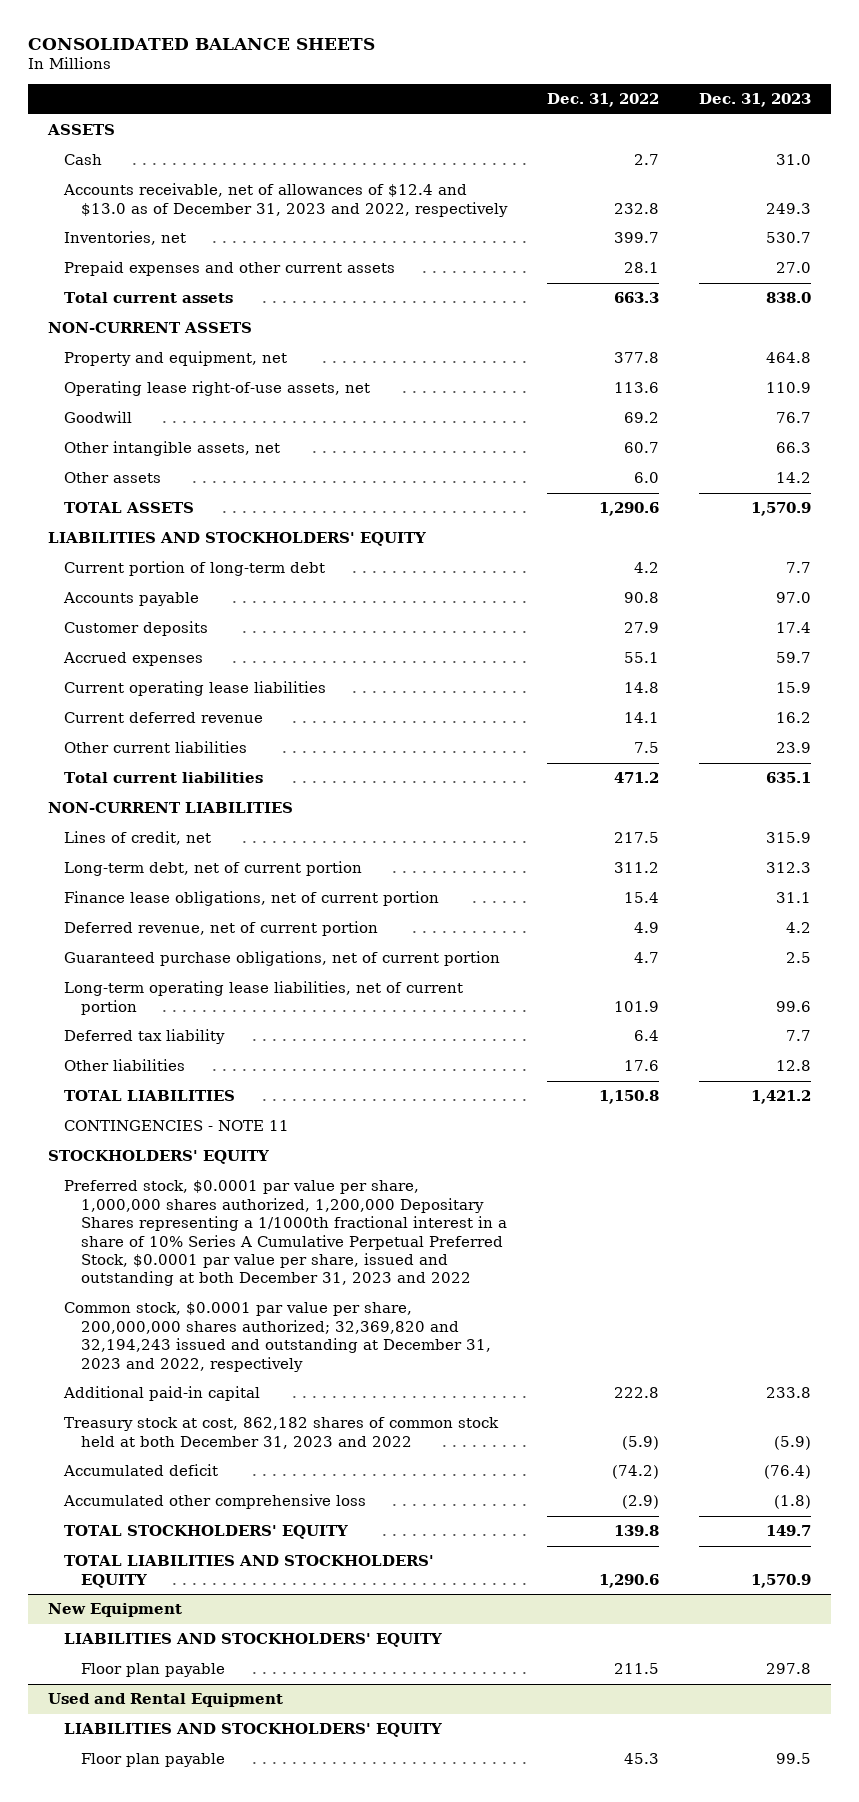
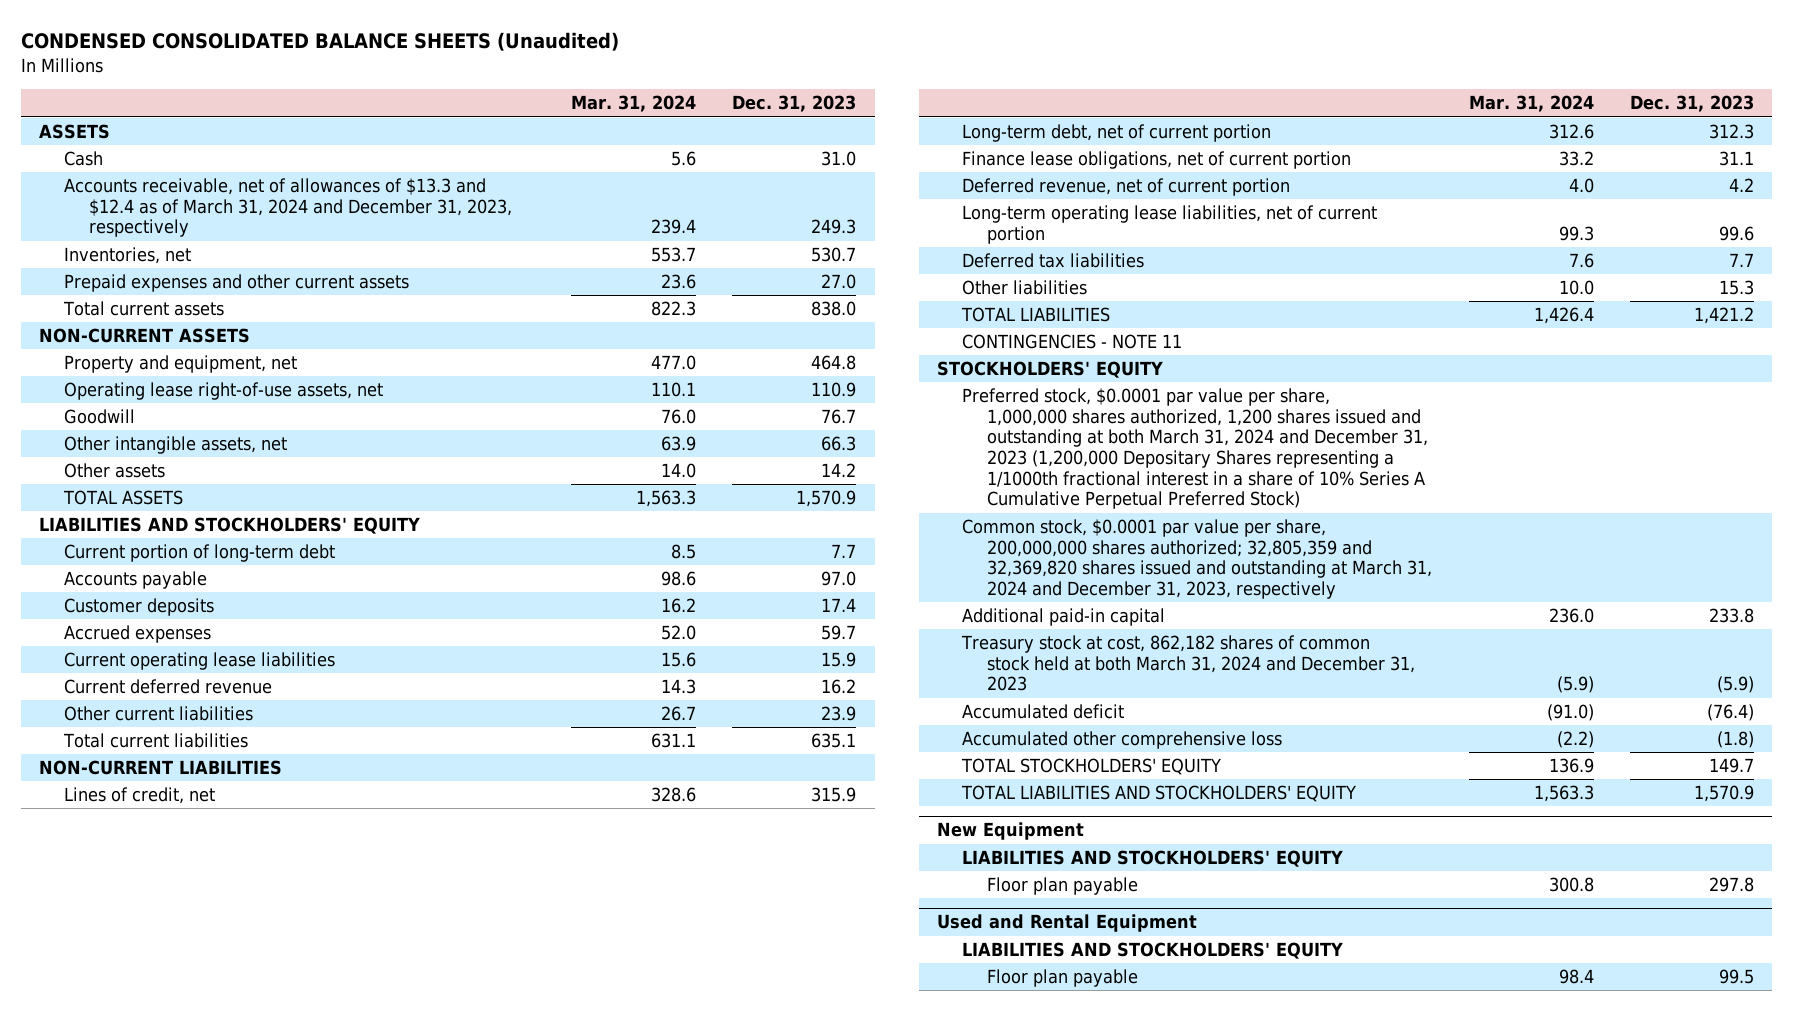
- CONSOLIDATED BALANCE SHEETS
+ CONDENSED CONSOLIDATED BALANCE SHEETS (Unaudited)
- | Dec. 31, 2022 | Dec. 31, 2023
+ | Mar. 31, 2024 | Dec. 31, 2023
- Accounts receivable, net of allowances of $12.4 and $13.0 as of December 31, 2023 and 2022, respectively | 232.8 | 249.3
+ Accounts receivable, net of allowances of $13.3 and $12.4 as of March 31, 2024 and December 31, 2023, respectively | 239.4 | 249.3
- Guaranteed purchase obligations, net of current portion | 4.7 | 2.5
- Deferred tax liability | 6.4 | 7.7
- Other liabilities | 17.6 | 12.8
+ Deferred tax liabilities | 7.6 | 7.7
+ Other liabilities | 10.0 | 15.3
- Preferred stock, $0.0001 par value per share, 1,000,000 shares authorized, 1,200,000 Depositary Shares representing a 1/1000th fractional interest in a share of 10% Series A Cumulative Perpetual Preferred Stock, $0.0001 par value per share, issued and outstanding at both December 31, 2023 and 2022
- Common stock, $0.0001 par value per share, 200,000,000 shares authorized; 32,369,820 and 32,194,243 issued and outstanding at December 31, 2023 and 2022, respectively
+ Preferred stock, $0.0001 par value per share, 1,000,000 shares authorized, 1,200 shares issued and outstanding at both March 31, 2024 and December 31, 2023 (1,200,000 Depositary Shares representing a 1/1000th fractional interest in a share of 10% Series A Cumulative Perpetual Preferred Stock)
+ Common stock, $0.0001 par value per share, 200,000,000 shares authorized; 32,805,359 and 32,369,820 shares issued and outstanding at March 31, 2024 and December 31, 2023, respectively
- Treasury stock at cost, 862,182 shares of common stock held at both December 31, 2023 and 2022 | (5.9) | (5.9)
+ Treasury stock at cost, 862,182 shares of common stock held at both March 31, 2024 and December 31, 2023 | (5.9) | (5.9)

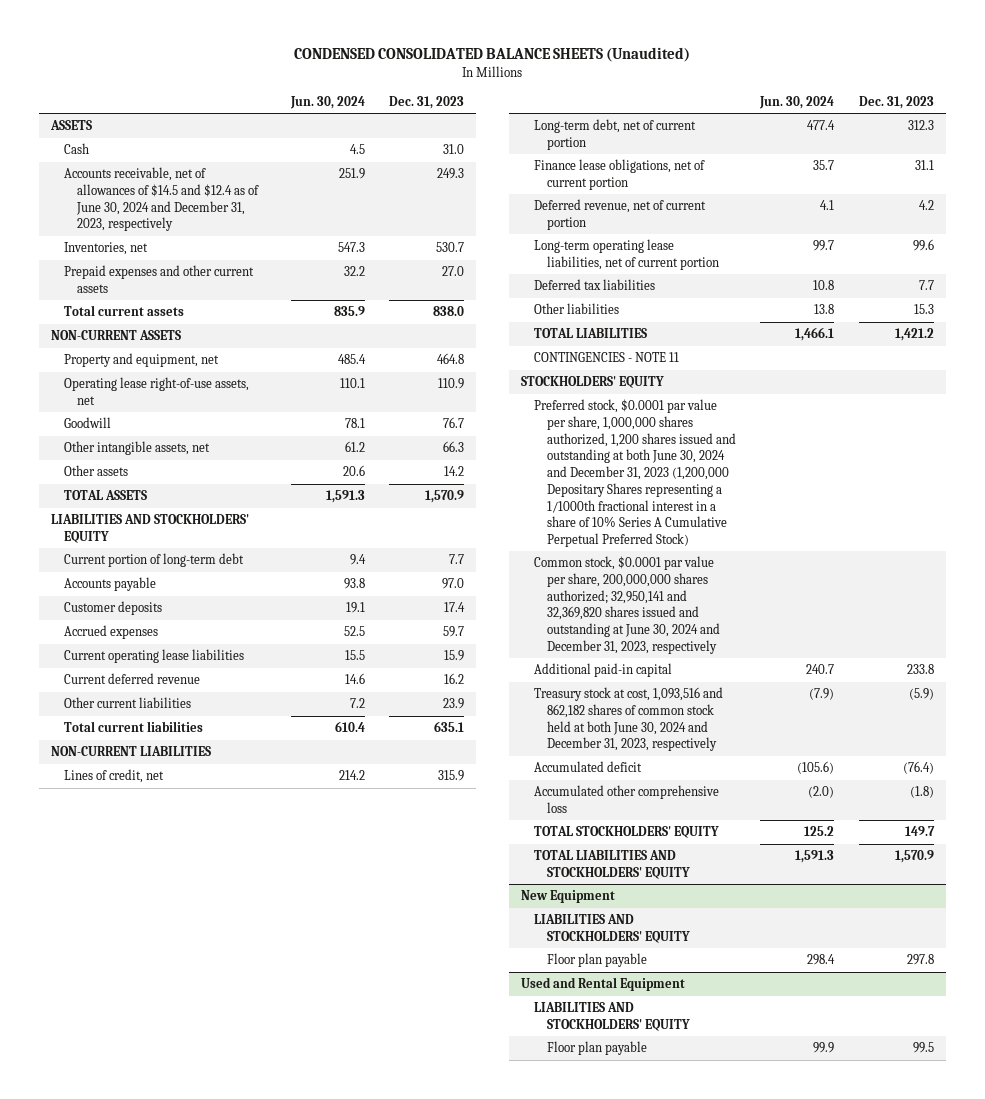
- | Mar. 31, 2024 | Dec. 31, 2023
+ | Jun. 30, 2024 | Dec. 31, 2023
- Accounts receivable, net of allowances of $13.3 and $12.4 as of March 31, 2024 and December 31, 2023, respectively | 239.4 | 249.3
+ Accounts receivable, net of allowances of $14.5 and $12.4 as of June 30, 2024 and December 31, 2023, respectively | 251.9 | 249.3
- Preferred stock, $0.0001 par value per share, 1,000,000 shares authorized, 1,200 shares issued and outstanding at both March 31, 2024 and December 31, 2023 (1,200,000 Depositary Shares representing a 1/1000th fractional interest in a share of 10% Series A Cumulative Perpetual Preferred Stock)
- Common stock, $0.0001 par value per share, 200,000,000 shares authorized; 32,805,359 and 32,369,820 shares issued and outstanding at March 31, 2024 and December 31, 2023, respectively
+ Preferred stock, $0.0001 par value per share, 1,000,000 shares authorized, 1,200 shares issued and outstanding at both June 30, 2024 and December 31, 2023 (1,200,000 Depositary Shares representing a 1/1000th fractional interest in a share of 10% Series A Cumulative Perpetual Preferred Stock)
+ Common stock, $0.0001 par value per share, 200,000,000 shares authorized; 32,950,141 and 32,369,820 shares issued and outstanding at June 30, 2024 and December 31, 2023, respectively
- Treasury stock at cost, 862,182 shares of common stock held at both March 31, 2024 and December 31, 2023 | (5.9) | (5.9)
+ Treasury stock at cost, 1,093,516 and 862,182 shares of common stock held at both June 30, 2024 and December 31, 2023, respectively | (7.9) | (5.9)

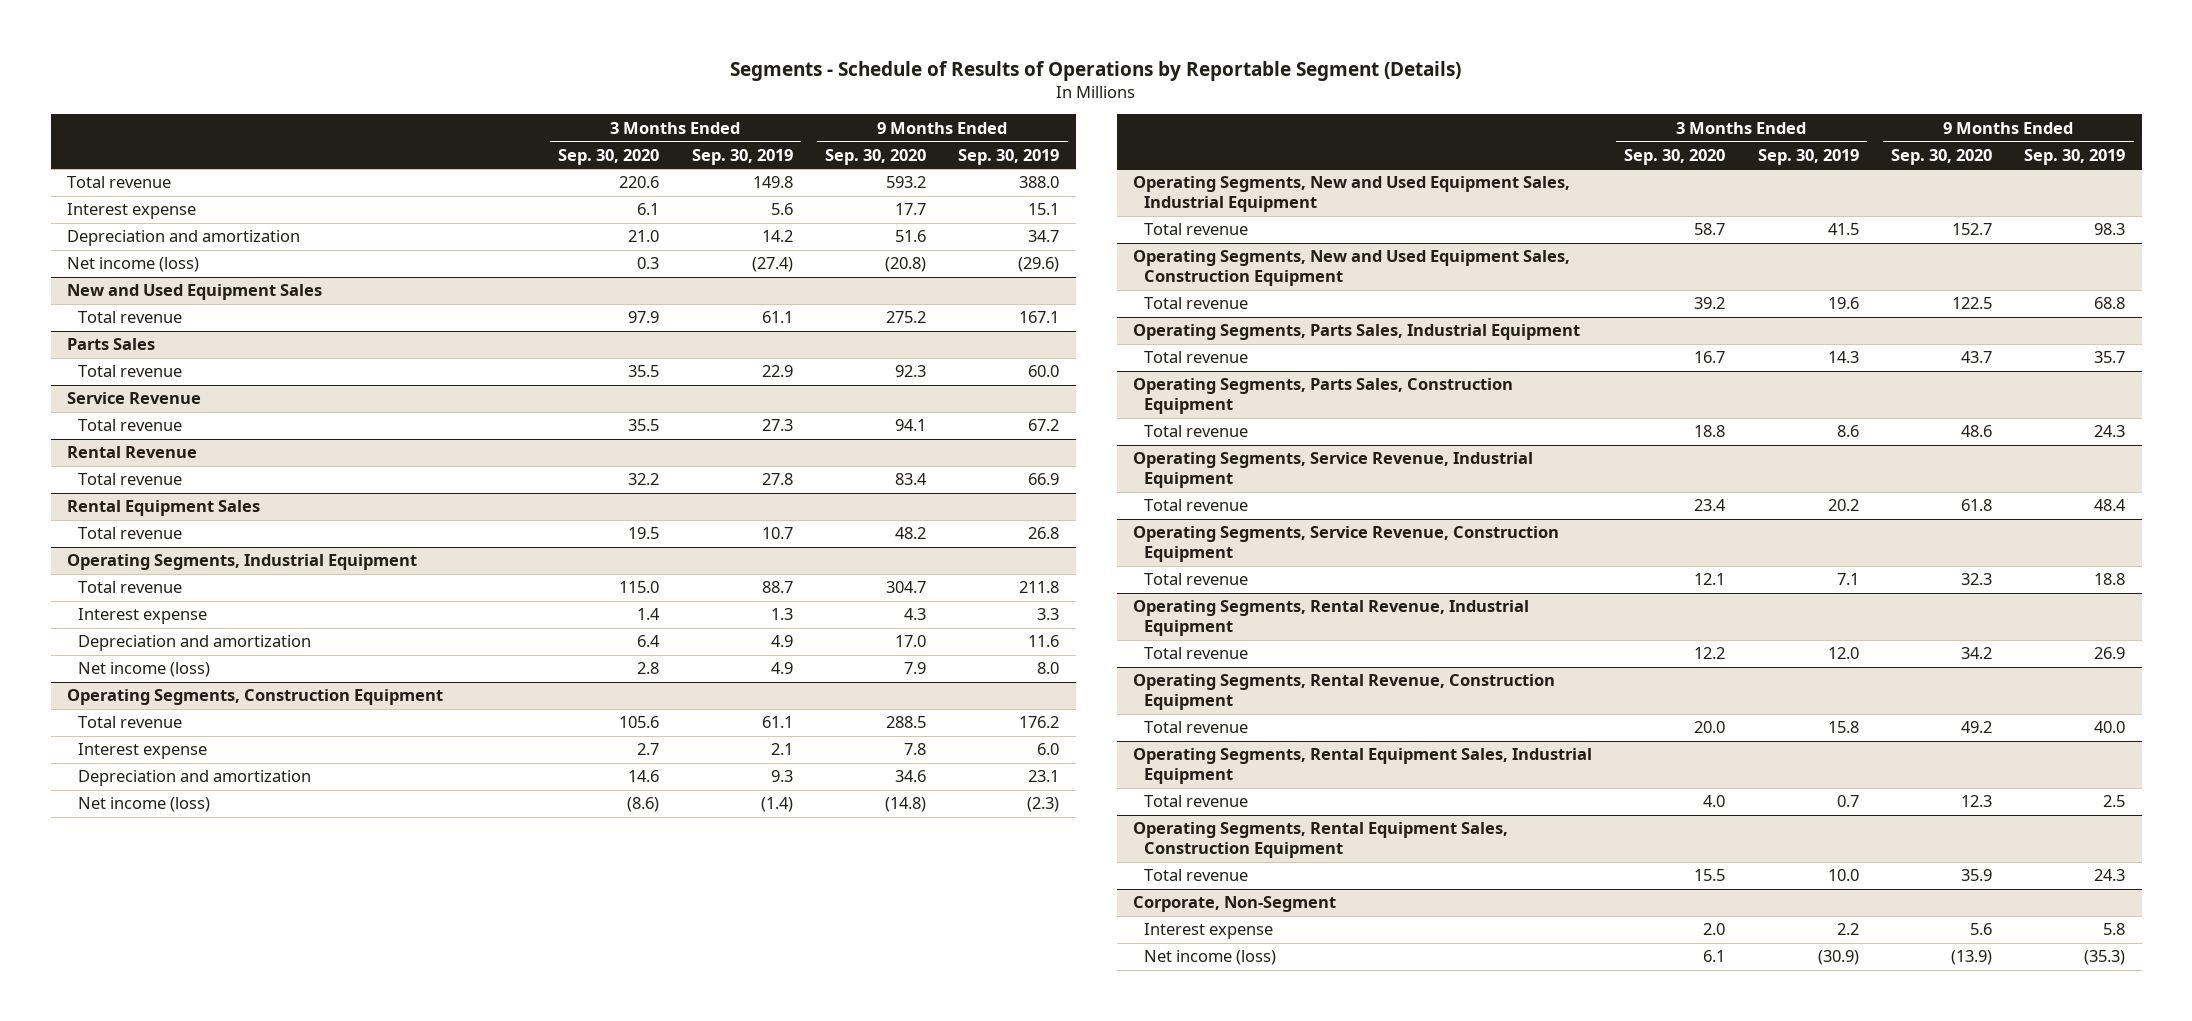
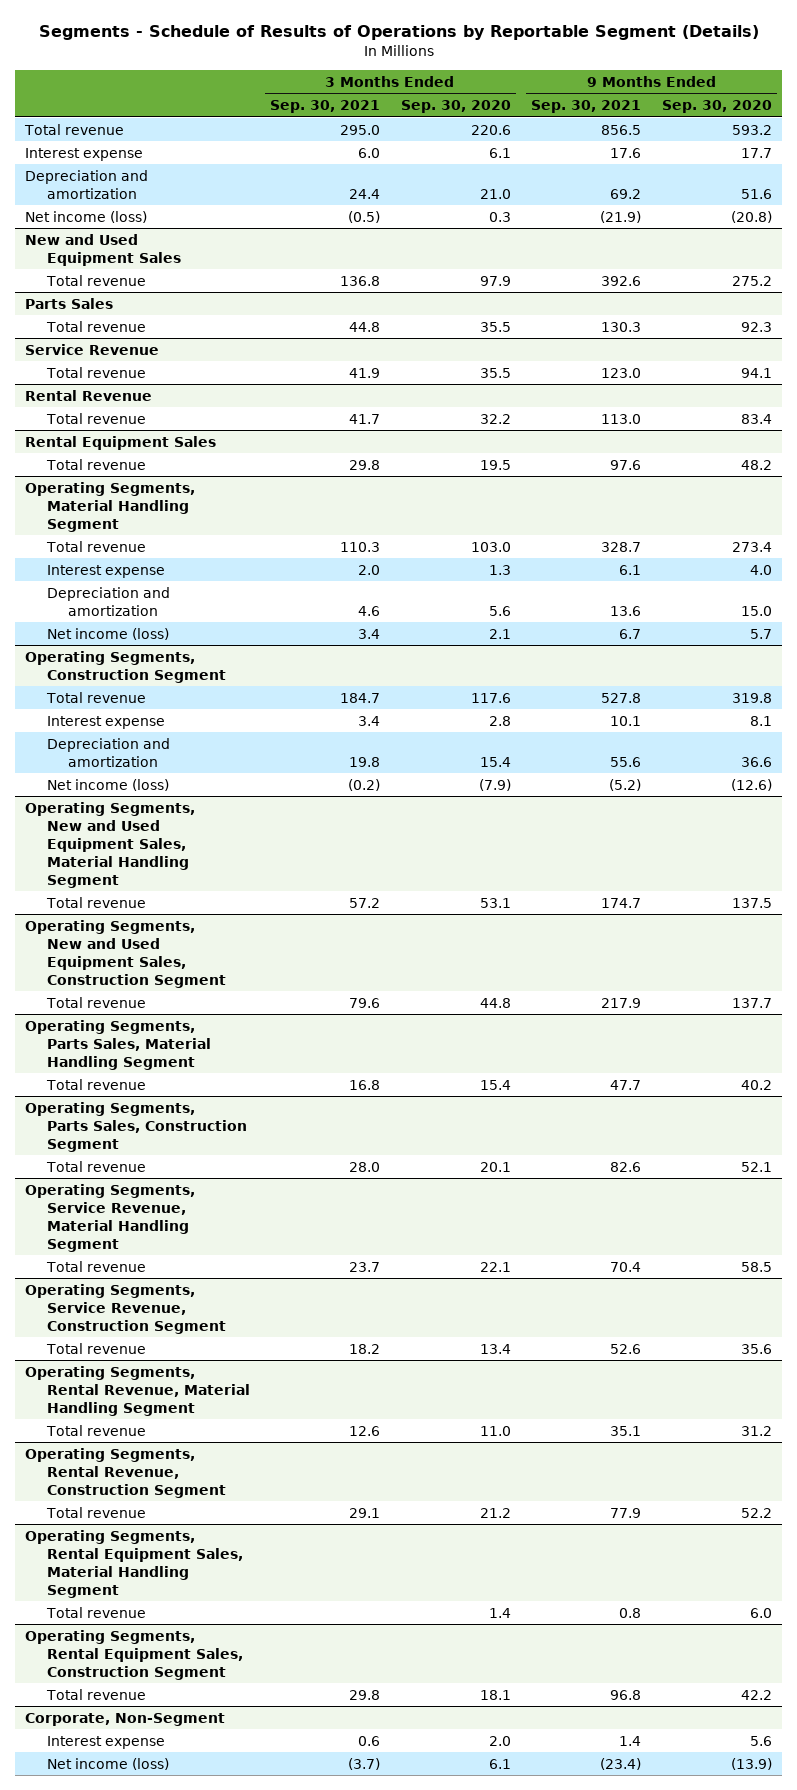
- | 3 Months Ended Sep. 30, 2020 | 3 Months Ended Sep. 30, 2019 | 9 Months Ended Sep. 30, 2020 | 9 Months Ended Sep. 30, 2019
+ | 3 Months Ended Sep. 30, 2021 | 3 Months Ended Sep. 30, 2020 | 9 Months Ended Sep. 30, 2021 | 9 Months Ended Sep. 30, 2020
- Operating Segments, Industrial Equipment
- Total revenue | 115.0 | 88.7 | 304.7 | 211.8
- Interest expense | 1.4 | 1.3 | 4.3 | 3.3
- Depreciation and amortization | 6.4 | 4.9 | 17.0 | 11.6
- Net income (loss) | 2.8 | 4.9 | 7.9 | 8.0
- Operating Segments, Construction Equipment
- Total revenue | 105.6 | 61.1 | 288.5 | 176.2
- Interest expense | 2.7 | 2.1 | 7.8 | 6.0
- Depreciation and amortization | 14.6 | 9.3 | 34.6 | 23.1
- Net income (loss) | (8.6) | (1.4) | (14.8) | (2.3)
- Operating Segments, New and Used Equipment Sales, Industrial Equipment
- Total revenue | 58.7 | 41.5 | 152.7 | 98.3
- Operating Segments, New and Used Equipment Sales, Construction Equipment
- Total revenue | 39.2 | 19.6 | 122.5 | 68.8
- Operating Segments, Parts Sales, Industrial Equipment
- Total revenue | 16.7 | 14.3 | 43.7 | 35.7
- Operating Segments, Parts Sales, Construction Equipment
- Total revenue | 18.8 | 8.6 | 48.6 | 24.3
- Operating Segments, Service Revenue, Industrial Equipment
- Total revenue | 23.4 | 20.2 | 61.8 | 48.4
- Operating Segments, Service Revenue, Construction Equipment
- Total revenue | 12.1 | 7.1 | 32.3 | 18.8
- Operating Segments, Rental Revenue, Industrial Equipment
- Total revenue | 12.2 | 12.0 | 34.2 | 26.9
- Operating Segments, Rental Revenue, Construction Equipment
- Total revenue | 20.0 | 15.8 | 49.2 | 40.0
- Operating Segments, Rental Equipment Sales, Industrial Equipment
- Total revenue | 4.0 | 0.7 | 12.3 | 2.5
- Operating Segments, Rental Equipment Sales, Construction Equipment
- Total revenue | 15.5 | 10.0 | 35.9 | 24.3
+ Operating Segments, Material Handling Segment
+ Total revenue | 110.3 | 103.0 | 328.7 | 273.4
+ Interest expense | 2.0 | 1.3 | 6.1 | 4.0
+ Depreciation and amortization | 4.6 | 5.6 | 13.6 | 15.0
+ Net income (loss) | 3.4 | 2.1 | 6.7 | 5.7
+ Operating Segments, Construction Segment
+ Total revenue | 184.7 | 117.6 | 527.8 | 319.8
+ Interest expense | 3.4 | 2.8 | 10.1 | 8.1
+ Depreciation and amortization | 19.8 | 15.4 | 55.6 | 36.6
+ Net income (loss) | (0.2) | (7.9) | (5.2) | (12.6)
+ Operating Segments, New and Used Equipment Sales, Material Handling Segment
+ Total revenue | 57.2 | 53.1 | 174.7 | 137.5
+ Operating Segments, New and Used Equipment Sales, Construction Segment
+ Total revenue | 79.6 | 44.8 | 217.9 | 137.7
+ Operating Segments, Parts Sales, Material Handling Segment
+ Total revenue | 16.8 | 15.4 | 47.7 | 40.2
+ Operating Segments, Parts Sales, Construction Segment
+ Total revenue | 28.0 | 20.1 | 82.6 | 52.1
+ Operating Segments, Service Revenue, Material Handling Segment
+ Total revenue | 23.7 | 22.1 | 70.4 | 58.5
+ Operating Segments, Service Revenue, Construction Segment
+ Total revenue | 18.2 | 13.4 | 52.6 | 35.6
+ Operating Segments, Rental Revenue, Material Handling Segment
+ Total revenue | 12.6 | 11.0 | 35.1 | 31.2
+ Operating Segments, Rental Revenue, Construction Segment
+ Total revenue | 29.1 | 21.2 | 77.9 | 52.2
+ Operating Segments, Rental Equipment Sales, Material Handling Segment
+ Total revenue | | 1.4 | 0.8 | 6.0
+ Operating Segments, Rental Equipment Sales, Construction Segment
+ Total revenue | 29.8 | 18.1 | 96.8 | 42.2

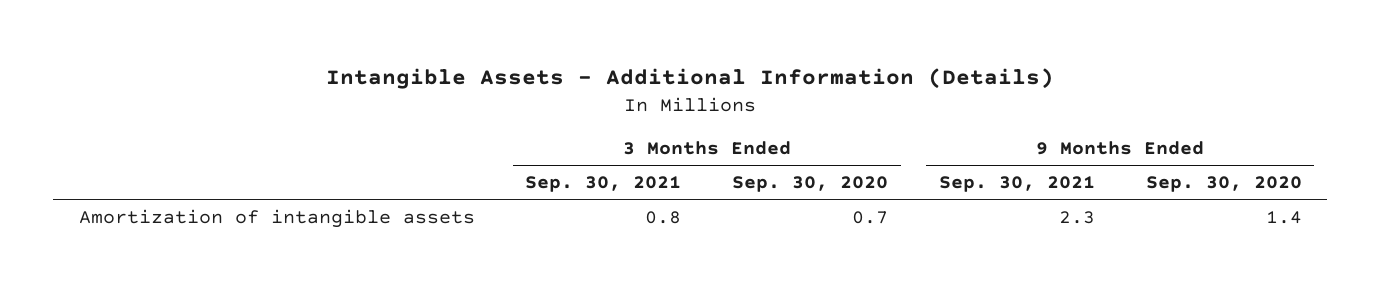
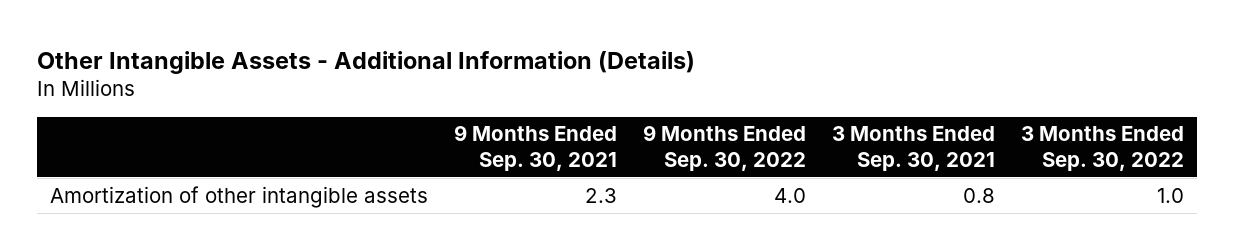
- Intangible Assets - Additional Information (Details)
+ Other Intangible Assets - Additional Information (Details)
- | 3 Months Ended Sep. 30, 2021 | 3 Months Ended Sep. 30, 2020 | 9 Months Ended Sep. 30, 2021 | 9 Months Ended Sep. 30, 2020
+ | 9 Months Ended Sep. 30, 2021 | 9 Months Ended Sep. 30, 2022 | 3 Months Ended Sep. 30, 2021 | 3 Months Ended Sep. 30, 2022
- Amortization of intangible assets | 0.8 | 0.7 | 2.3 | 1.4
+ Amortization of other intangible assets | 2.3 | 4.0 | 0.8 | 1.0

